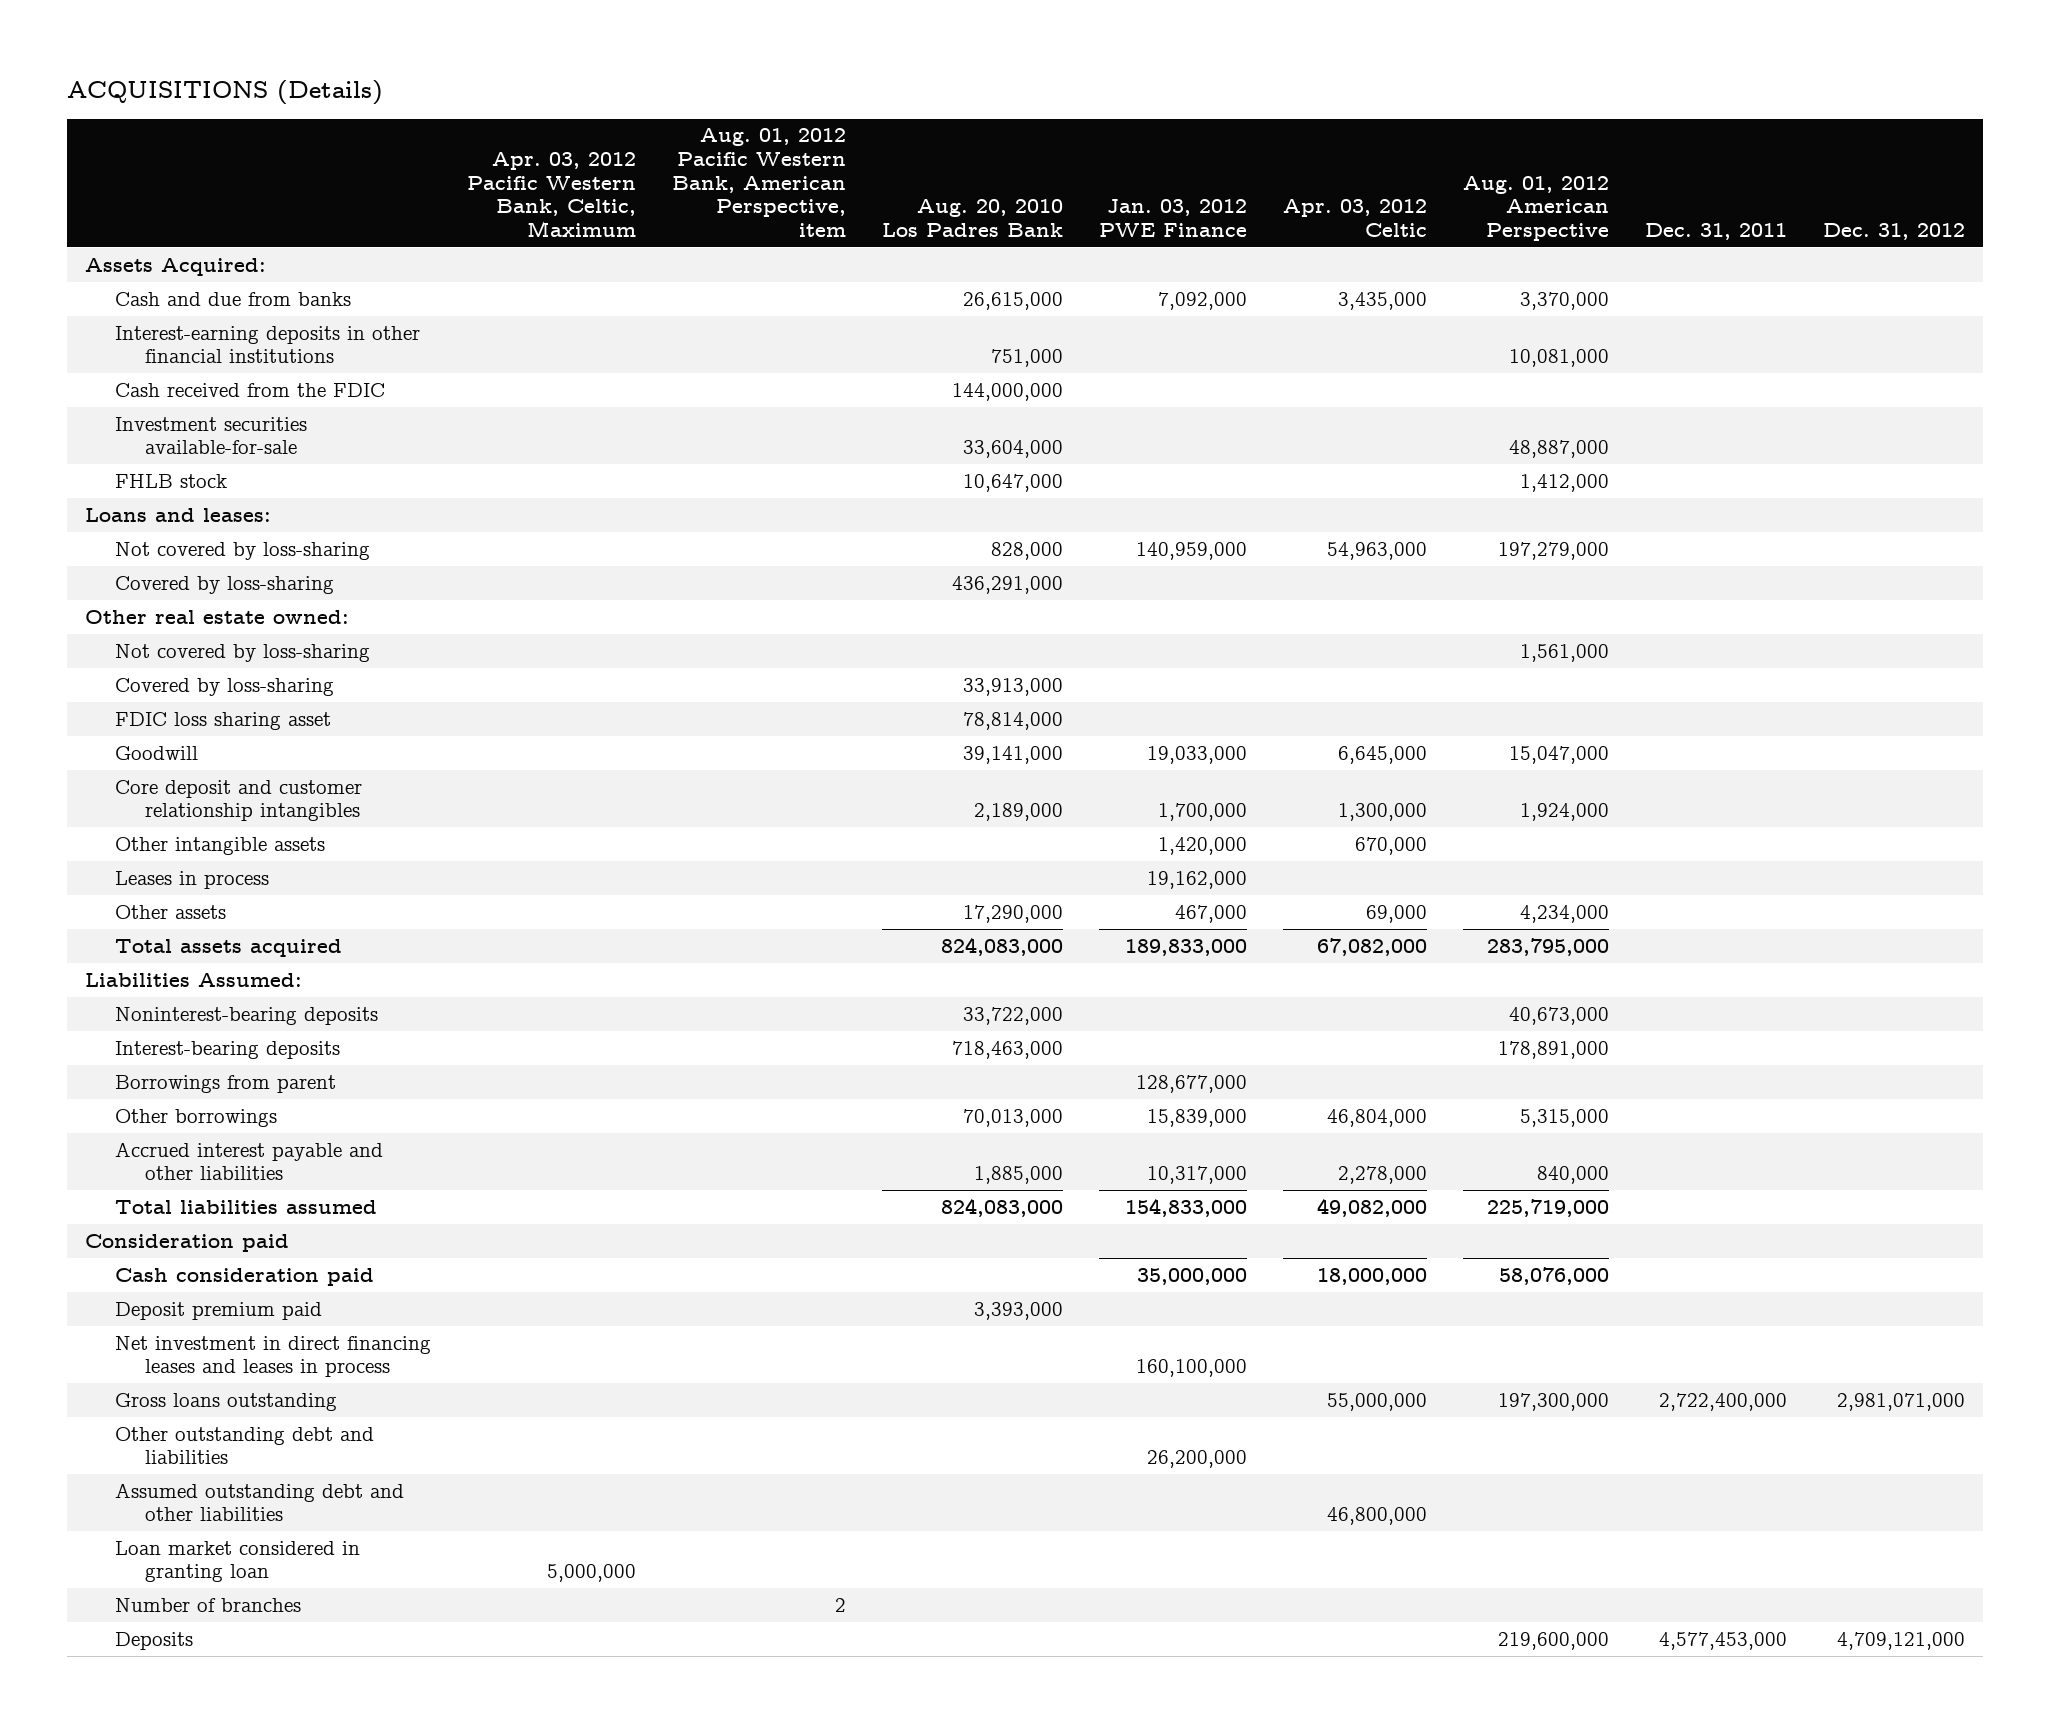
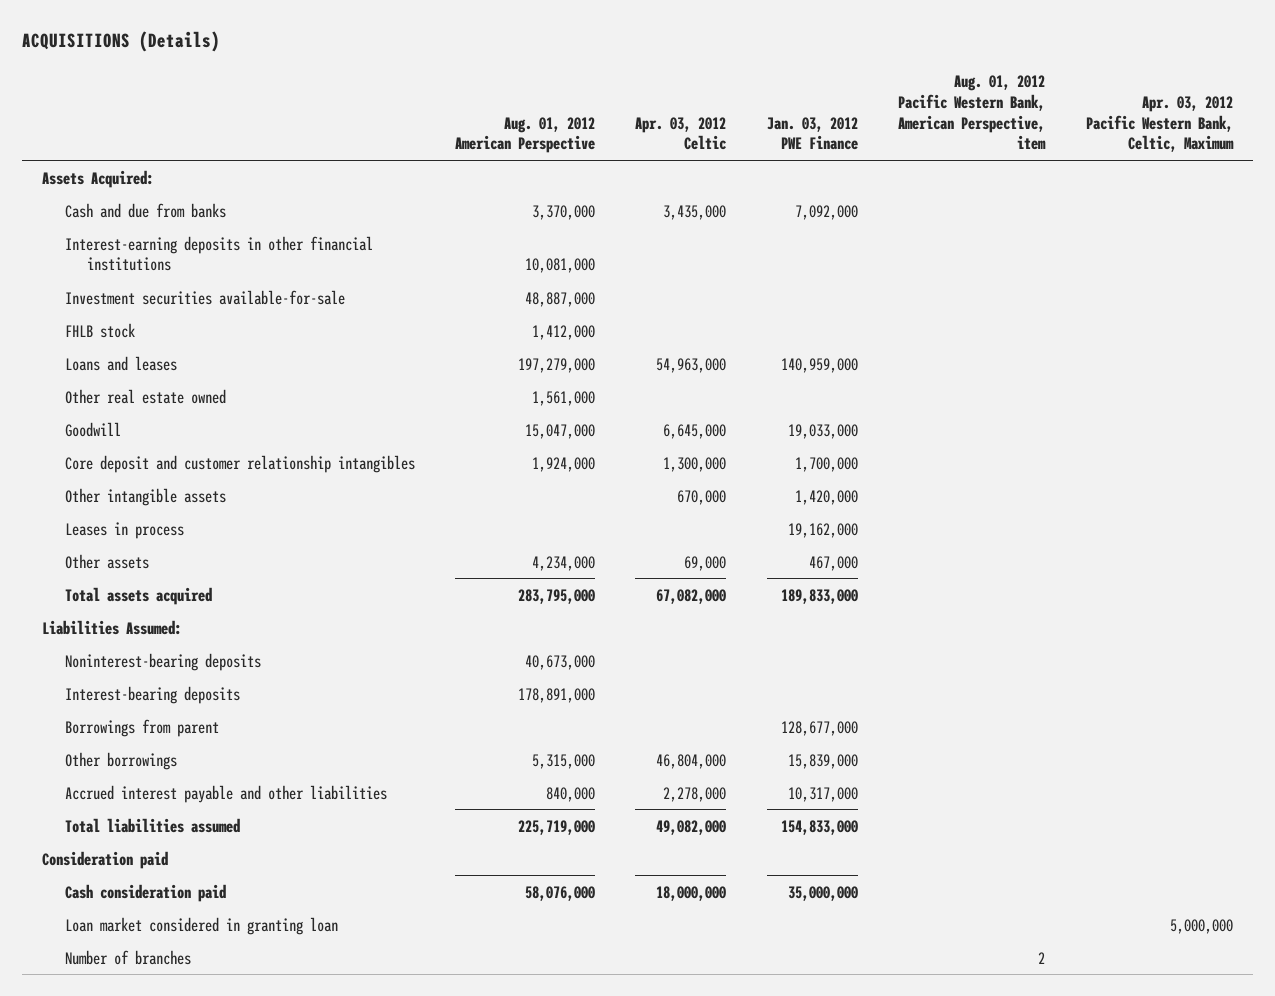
- | Apr. 03, 2012 Pacific Western Bank, Celtic, Maximum | Aug. 01, 2012 Pacific Western Bank, American Perspective, item | Aug. 20, 2010 Los Padres Bank | Jan. 03, 2012 PWE Finance | Apr. 03, 2012 Celtic | Aug. 01, 2012 American Perspective | Dec. 31, 2011 | Dec. 31, 2012
+ | Aug. 01, 2012 American Perspective | Apr. 03, 2012 Celtic | Jan. 03, 2012 PWE Finance | Aug. 01, 2012 Pacific Western Bank, American Perspective, item | Apr. 03, 2012 Pacific Western Bank, Celtic, Maximum
- Cash received from the FDIC | | | 144,000,000 | | | | |
- Loans and leases:
- Not covered by loss-sharing | | | 828,000 | 140,959,000 | 54,963,000 | 197,279,000 | |
- Covered by loss-sharing | | | 436,291,000 | | | | |
- Other real estate owned:
- Not covered by loss-sharing | | | | | | 1,561,000 | |
- Covered by loss-sharing | | | 33,913,000 | | | | |
- FDIC loss sharing asset | | | 78,814,000 | | | | |
+ Loans and leases | 197,279,000 | 54,963,000 | 140,959,000 | |
+ Other real estate owned | 1,561,000 | | | |
- Deposit premium paid | | | 3,393,000 | | | | |
- Net investment in direct financing leases and leases in process | | | | 160,100,000 | | | |
- Gross loans outstanding | | | | | 55,000,000 | 197,300,000 | 2,722,400,000 | 2,981,071,000
- Other outstanding debt and liabilities | | | | 26,200,000 | | | |
- Assumed outstanding debt and other liabilities | | | | | 46,800,000 | | |
- Deposits | | | | | | 219,600,000 | 4,577,453,000 | 4,709,121,000

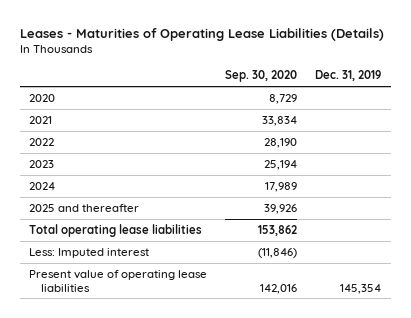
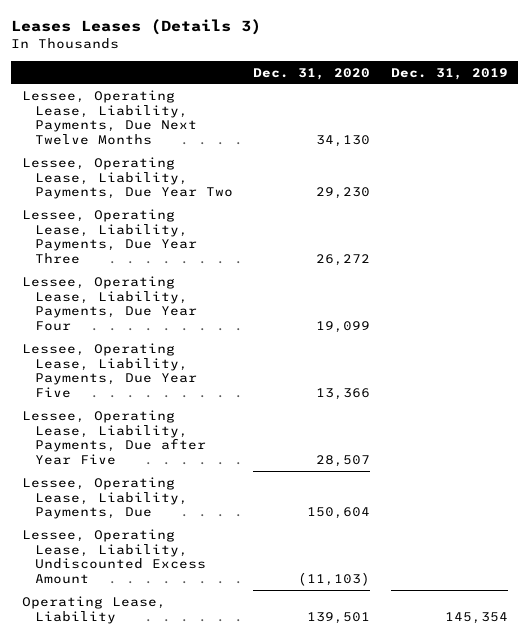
- Leases - Maturities of Operating Lease Liabilities (Details)
+ Leases Leases (Details 3)
- | Sep. 30, 2020 | Dec. 31, 2019
+ | Dec. 31, 2020 | Dec. 31, 2019
- 2020 | 8,729 |
- 2021 | 33,834 |
- 2022 | 28,190 |
- 2023 | 25,194 |
- 2024 | 17,989 |
- 2025 and thereafter | 39,926 |
- Total operating lease liabilities | 153,862 |
- Less: Imputed interest | (11,846) |
- Present value of operating lease liabilities | 142,016 | 145,354
+ Lessee, Operating Lease, Liability, Payments, Due Next Twelve Months | 34,130 |
+ Lessee, Operating Lease, Liability, Payments, Due Year Two | 29,230 |
+ Lessee, Operating Lease, Liability, Payments, Due Year Three | 26,272 |
+ Lessee, Operating Lease, Liability, Payments, Due Year Four | 19,099 |
+ Lessee, Operating Lease, Liability, Payments, Due Year Five | 13,366 |
+ Lessee, Operating Lease, Liability, Payments, Due after Year Five | 28,507 |
+ Lessee, Operating Lease, Liability, Payments, Due | 150,604 |
+ Lessee, Operating Lease, Liability, Undiscounted Excess Amount | (11,103) |
+ Operating Lease, Liability | 139,501 | 145,354

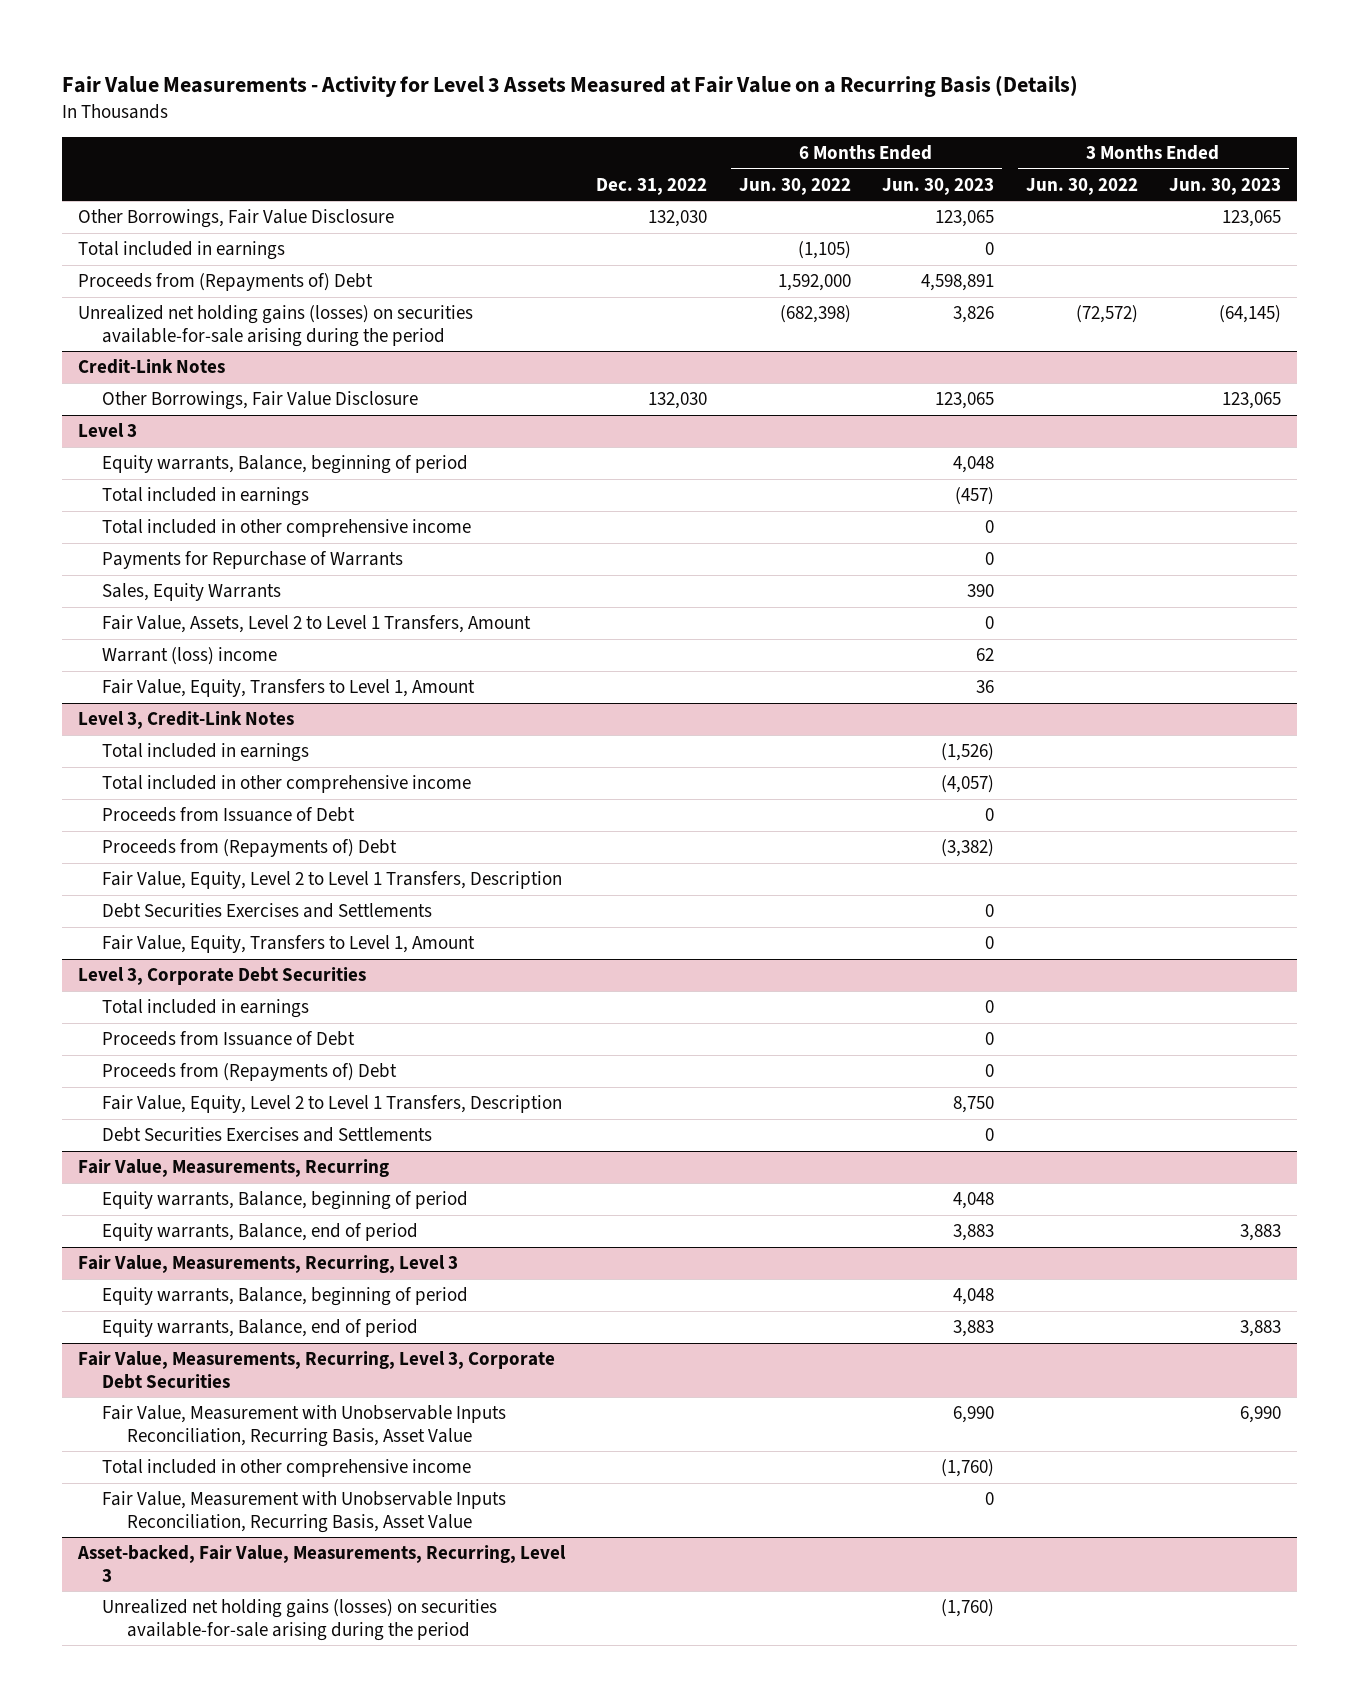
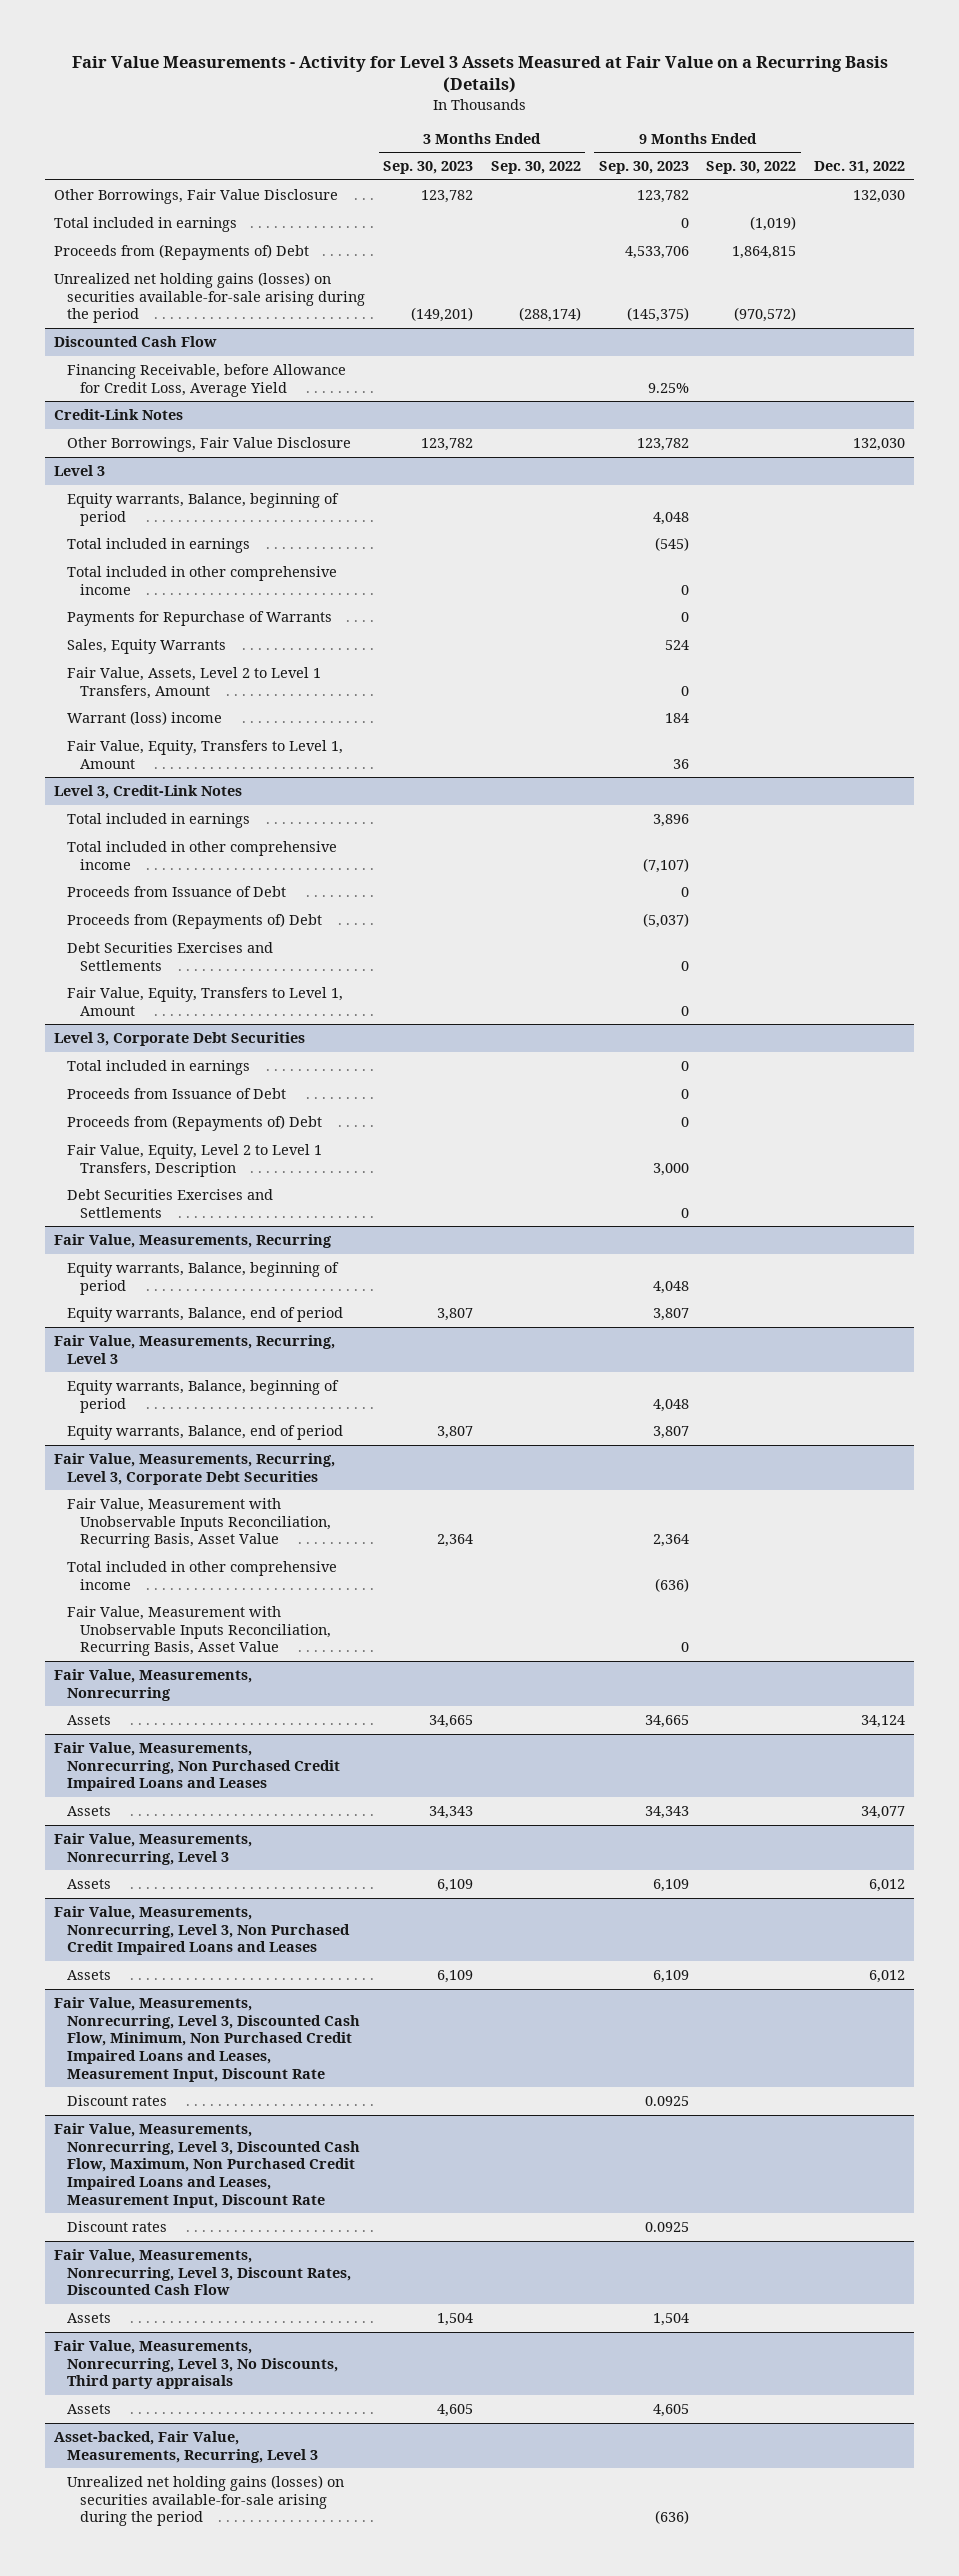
- | Dec. 31, 2022 | 6 Months Ended Jun. 30, 2022 | 6 Months Ended Jun. 30, 2023 | 3 Months Ended Jun. 30, 2022 | 3 Months Ended Jun. 30, 2023
+ | 3 Months Ended Sep. 30, 2023 | 3 Months Ended Sep. 30, 2022 | 9 Months Ended Sep. 30, 2023 | 9 Months Ended Sep. 30, 2022 | Dec. 31, 2022
+ Discounted Cash Flow
+ Financing Receivable, before Allowance for Credit Loss, Average Yield | | | 9.25% | |
@ Level 3, Credit-Link Notes
- Fair Value, Equity, Level 2 to Level 1 Transfers, Description
+ Fair Value, Measurements, Nonrecurring
+ Assets | 34,665 | | 34,665 | | 34,124
+ Fair Value, Measurements, Nonrecurring, Non Purchased Credit Impaired Loans and Leases
+ Assets | 34,343 | | 34,343 | | 34,077
+ Fair Value, Measurements, Nonrecurring, Level 3
+ Assets | 6,109 | | 6,109 | | 6,012
+ Fair Value, Measurements, Nonrecurring, Level 3, Non Purchased Credit Impaired Loans and Leases
+ Assets | 6,109 | | 6,109 | | 6,012
+ Fair Value, Measurements, Nonrecurring, Level 3, Discounted Cash Flow, Minimum, Non Purchased Credit Impaired Loans and Leases, Measurement Input, Discount Rate
+ Discount rates | | | 0.0925 | |
+ Fair Value, Measurements, Nonrecurring, Level 3, Discounted Cash Flow, Maximum, Non Purchased Credit Impaired Loans and Leases, Measurement Input, Discount Rate
+ Discount rates | | | 0.0925 | |
+ Fair Value, Measurements, Nonrecurring, Level 3, Discount Rates, Discounted Cash Flow
+ Assets | 1,504 | | 1,504 | |
+ Fair Value, Measurements, Nonrecurring, Level 3, No Discounts, Third party appraisals
+ Assets | 4,605 | | 4,605 | |

